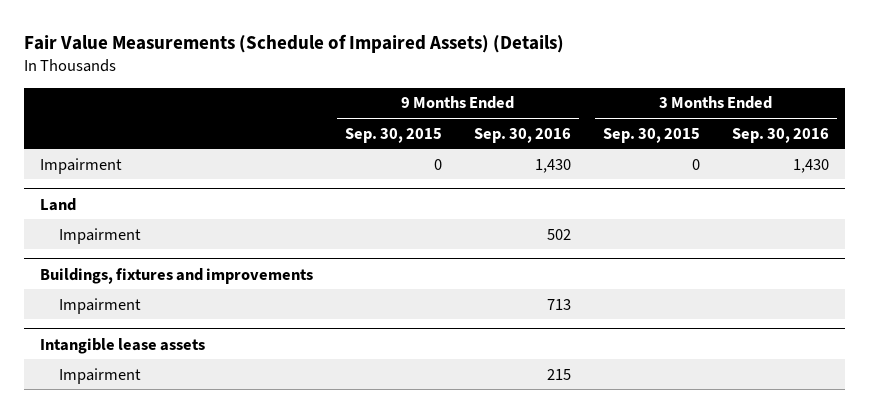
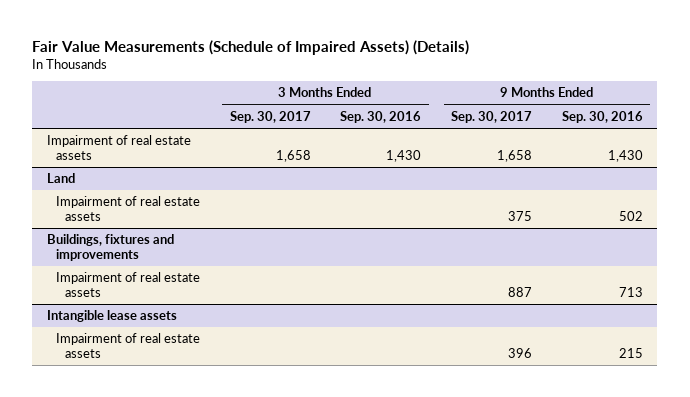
- | 9 Months Ended Sep. 30, 2015 | 9 Months Ended Sep. 30, 2016 | 3 Months Ended Sep. 30, 2015 | 3 Months Ended Sep. 30, 2016
+ | 3 Months Ended Sep. 30, 2017 | 3 Months Ended Sep. 30, 2016 | 9 Months Ended Sep. 30, 2017 | 9 Months Ended Sep. 30, 2016
- Impairment | 0 | 1,430 | 0 | 1,430
+ Impairment of real estate assets | 1,658 | 1,430 | 1,658 | 1,430
@ Land
- Impairment | | 502 | |
+ Impairment of real estate assets | | | 375 | 502
@ Buildings, fixtures and improvements
- Impairment | | 713 | |
+ Impairment of real estate assets | | | 887 | 713
@ Intangible lease assets
- Impairment | | 215 | |
+ Impairment of real estate assets | | | 396 | 215

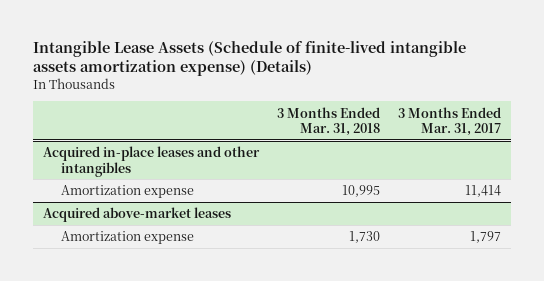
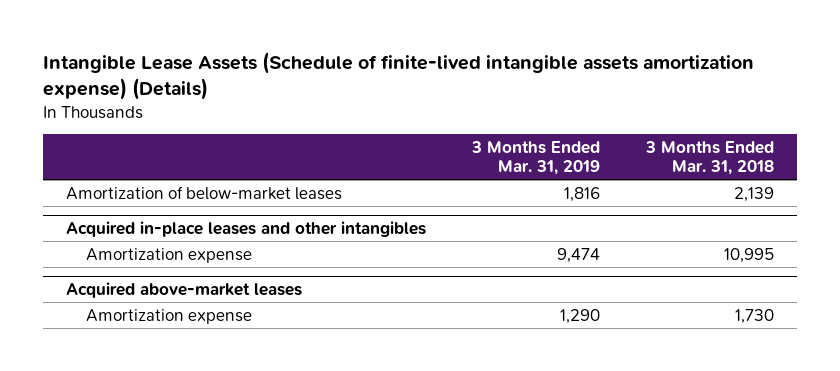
- | 3 Months Ended Mar. 31, 2018 | 3 Months Ended Mar. 31, 2017
+ | 3 Months Ended Mar. 31, 2019 | 3 Months Ended Mar. 31, 2018
+ Amortization of below-market leases | 1,816 | 2,139

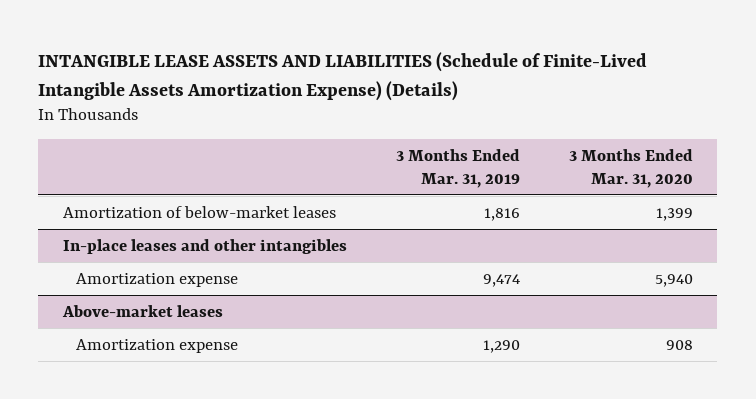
- Intangible Lease Assets (Schedule of finite-lived intangible assets amortization expense) (Details)
+ INTANGIBLE LEASE ASSETS AND LIABILITIES (Schedule of Finite-Lived Intangible Assets Amortization Expense) (Details)
- | 3 Months Ended Mar. 31, 2019 | 3 Months Ended Mar. 31, 2018
+ | 3 Months Ended Mar. 31, 2019 | 3 Months Ended Mar. 31, 2020
- Acquired in-place leases and other intangibles
+ In-place leases and other intangibles
- Acquired above-market leases
+ Above-market leases

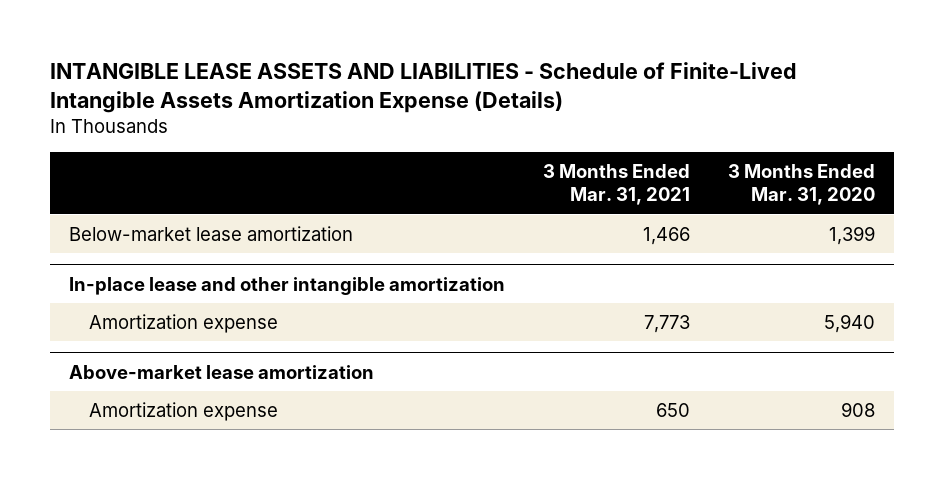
- INTANGIBLE LEASE ASSETS AND LIABILITIES (Schedule of Finite-Lived Intangible Assets Amortization Expense) (Details)
+ INTANGIBLE LEASE ASSETS AND LIABILITIES - Schedule of Finite-Lived Intangible Assets Amortization Expense (Details)
- | 3 Months Ended Mar. 31, 2019 | 3 Months Ended Mar. 31, 2020
+ | 3 Months Ended Mar. 31, 2021 | 3 Months Ended Mar. 31, 2020
- Amortization of below-market leases | 1,816 | 1,399
- In-place leases and other intangibles
+ Below-market lease amortization | 1,466 | 1,399
+ In-place lease and other intangible amortization
- Above-market leases
+ Above-market lease amortization

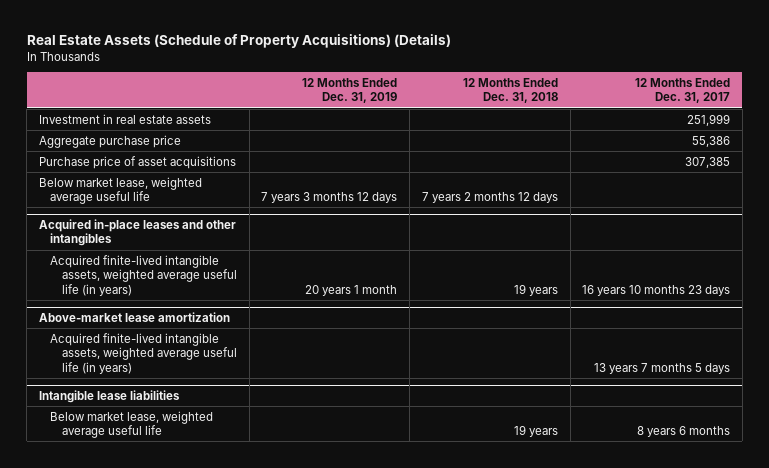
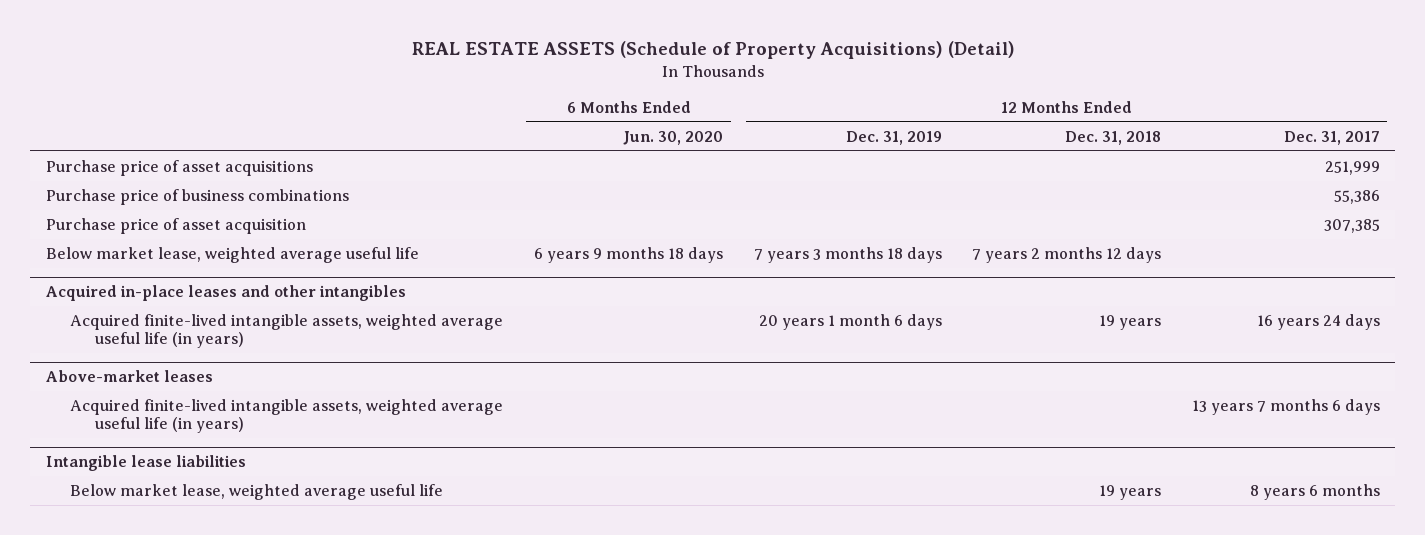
- Real Estate Assets (Schedule of Property Acquisitions) (Details)
+ REAL ESTATE ASSETS (Schedule of Property Acquisitions) (Detail)
- | 12 Months Ended Dec. 31, 2019 | 12 Months Ended Dec. 31, 2018 | 12 Months Ended Dec. 31, 2017
+ | 6 Months Ended Jun. 30, 2020 | 12 Months Ended Dec. 31, 2019 | 12 Months Ended Dec. 31, 2018 | 12 Months Ended Dec. 31, 2017
- Investment in real estate assets | | | 251,999
- Aggregate purchase price | | | 55,386
- Purchase price of asset acquisitions | | | 307,385
- Below market lease, weighted average useful life | 7 years 3 months 12 days | 7 years 2 months 12 days |
+ Purchase price of asset acquisitions | | | | 251,999
+ Purchase price of business combinations | | | | 55,386
+ Purchase price of asset acquisition | | | | 307,385
+ Below market lease, weighted average useful life | 6 years 9 months 18 days | 7 years 3 months 18 days | 7 years 2 months 12 days |
@ Acquired in-place leases and other intangibles
- Acquired finite-lived intangible assets, weighted average useful life (in years) | 20 years 1 month | 19 years | 16 years 10 months 23 days
- Above-market lease amortization
- Acquired finite-lived intangible assets, weighted average useful life (in years) | | | 13 years 7 months 5 days
@ Acquired in-place leases and other intangibles
+ Acquired finite-lived intangible assets, weighted average useful life (in years) | | 20 years 1 month 6 days | 19 years | 16 years 24 days
+ Above-market leases
+ Acquired finite-lived intangible assets, weighted average useful life (in years) | | | | 13 years 7 months 6 days

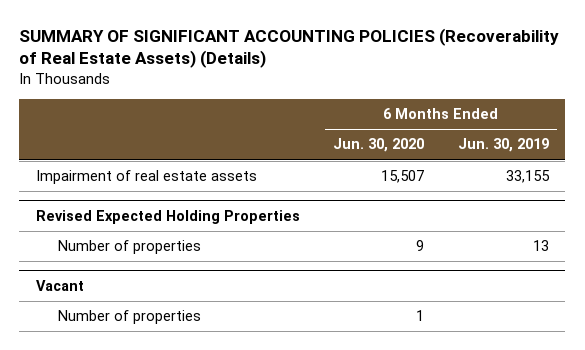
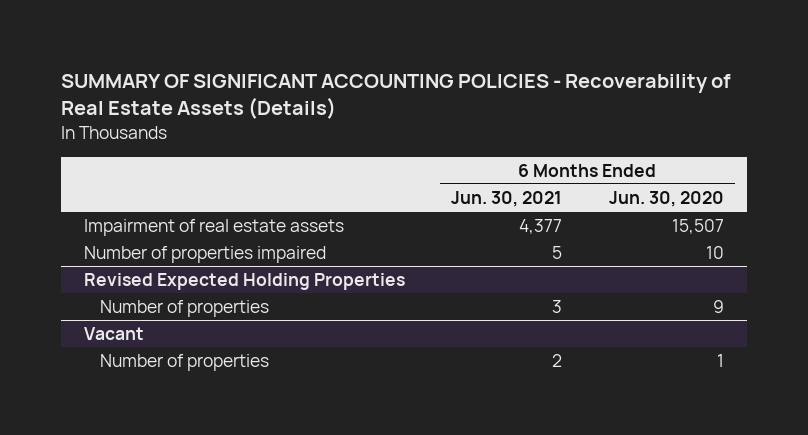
- SUMMARY OF SIGNIFICANT ACCOUNTING POLICIES (Recoverability of Real Estate Assets) (Details)
+ SUMMARY OF SIGNIFICANT ACCOUNTING POLICIES - Recoverability of Real Estate Assets (Details)
- | 6 Months Ended Jun. 30, 2020 | 6 Months Ended Jun. 30, 2019
+ | 6 Months Ended Jun. 30, 2021 | 6 Months Ended Jun. 30, 2020
+ Number of properties impaired | 5 | 10

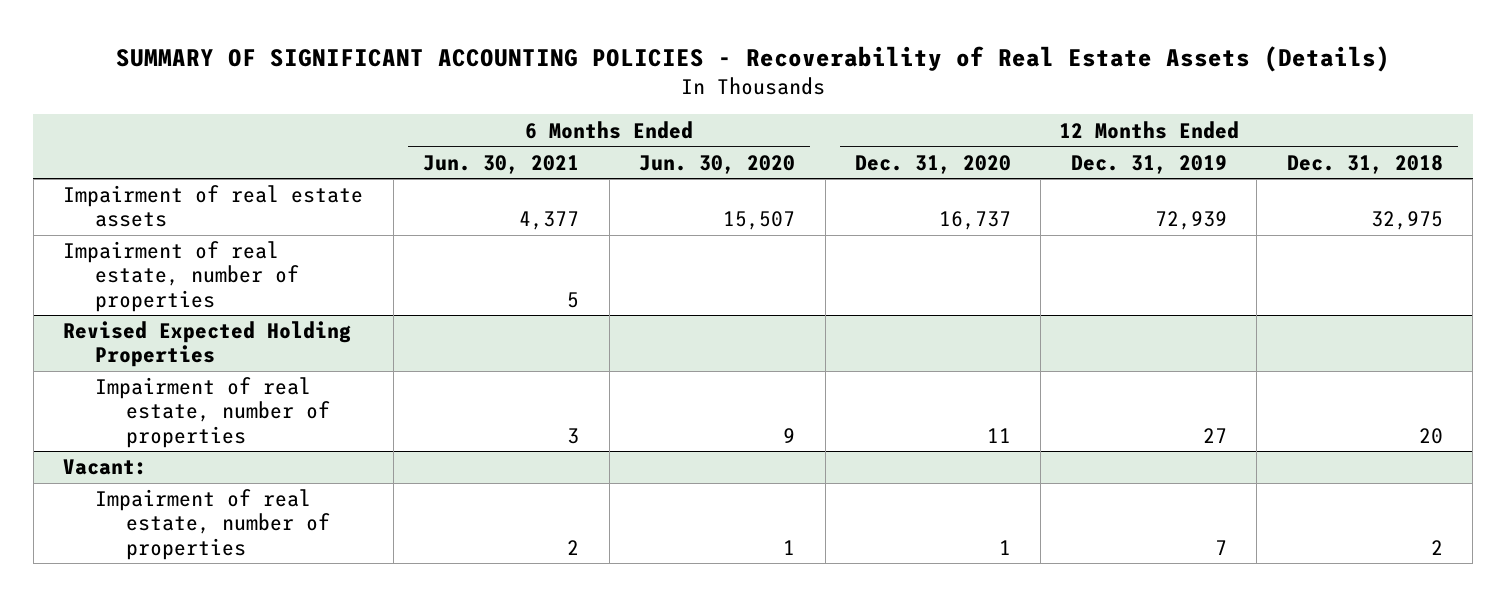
- | 6 Months Ended Jun. 30, 2021 | 6 Months Ended Jun. 30, 2020
+ | 6 Months Ended Jun. 30, 2021 | 6 Months Ended Jun. 30, 2020 | 12 Months Ended Dec. 31, 2020 | 12 Months Ended Dec. 31, 2019 | 12 Months Ended Dec. 31, 2018
- Number of properties impaired | 5 | 10
+ Impairment of real estate, number of properties | 5 | | | |
@ Revised Expected Holding Properties
- Number of properties | 3 | 9
- Vacant
- Number of properties | 2 | 1
@ Revised Expected Holding Properties
+ Impairment of real estate, number of properties | 3 | 9 | 11 | 27 | 20
+ Vacant:
+ Impairment of real estate, number of properties | 2 | 1 | 1 | 7 | 2

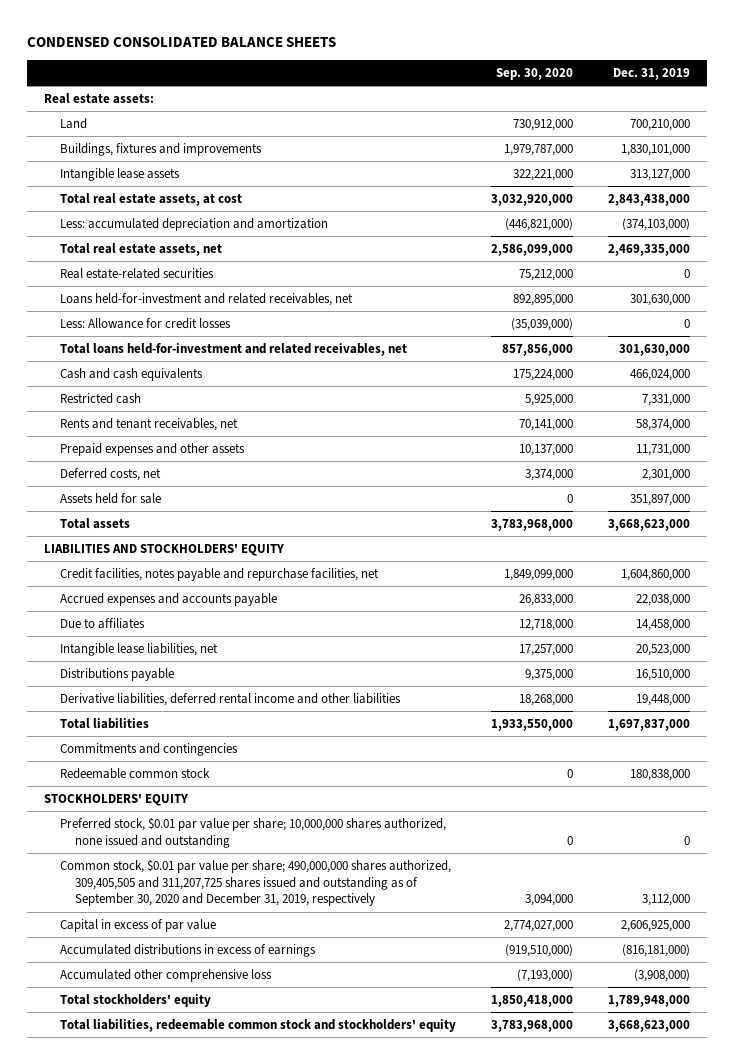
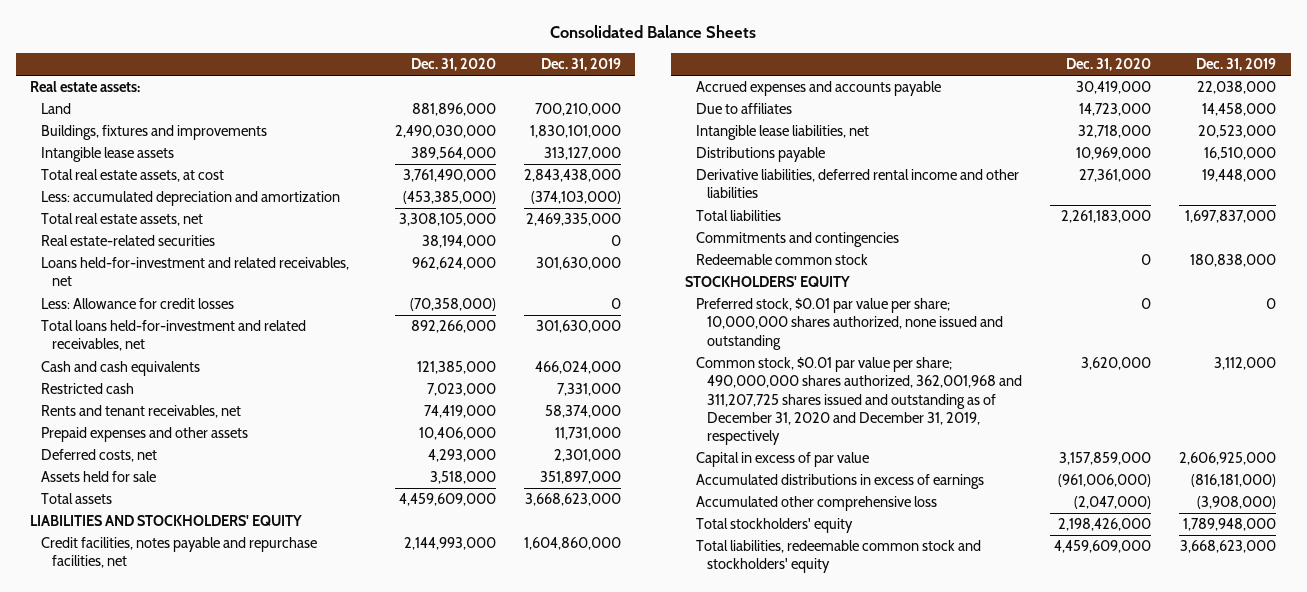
- CONDENSED CONSOLIDATED BALANCE SHEETS
+ Consolidated Balance Sheets
- | Sep. 30, 2020 | Dec. 31, 2019
+ | Dec. 31, 2020 | Dec. 31, 2019
- Common stock, $0.01 par value per share; 490,000,000 shares authorized, 309,405,505 and 311,207,725 shares issued and outstanding as of September 30, 2020 and December 31, 2019, respectively | 3,094,000 | 3,112,000
+ Common stock, $0.01 par value per share; 490,000,000 shares authorized, 362,001,968 and 311,207,725 shares issued and outstanding as of December 31, 2020 and December 31, 2019, respectively | 3,620,000 | 3,112,000

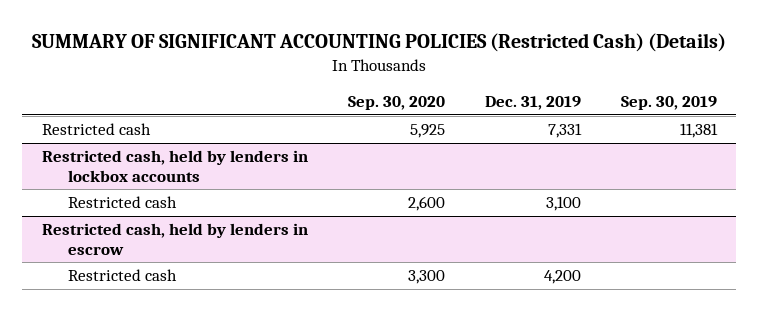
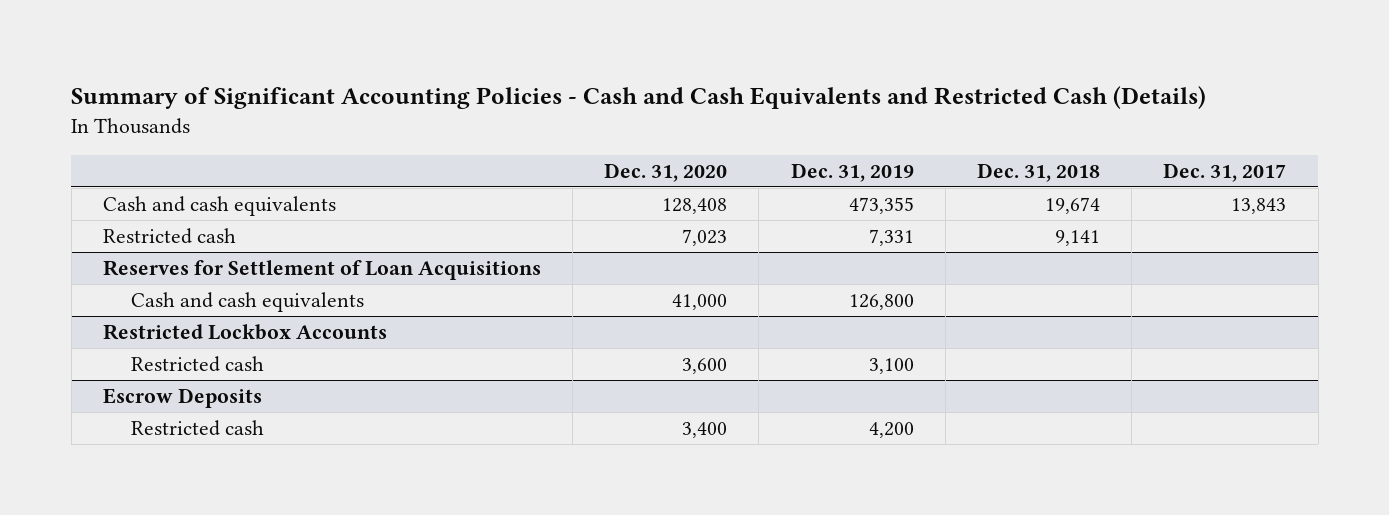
- SUMMARY OF SIGNIFICANT ACCOUNTING POLICIES (Restricted Cash) (Details)
+ Summary of Significant Accounting Policies - Cash and Cash Equivalents and Restricted Cash (Details)
- | Sep. 30, 2020 | Dec. 31, 2019 | Sep. 30, 2019
+ | Dec. 31, 2020 | Dec. 31, 2019 | Dec. 31, 2018 | Dec. 31, 2017
+ Cash and cash equivalents | 128,408 | 473,355 | 19,674 | 13,843
- Restricted cash, held by lenders in lockbox accounts
+ Reserves for Settlement of Loan Acquisitions
+ Cash and cash equivalents | 41,000 | 126,800 | |
+ Restricted Lockbox Accounts
- Restricted cash, held by lenders in escrow
+ Escrow Deposits

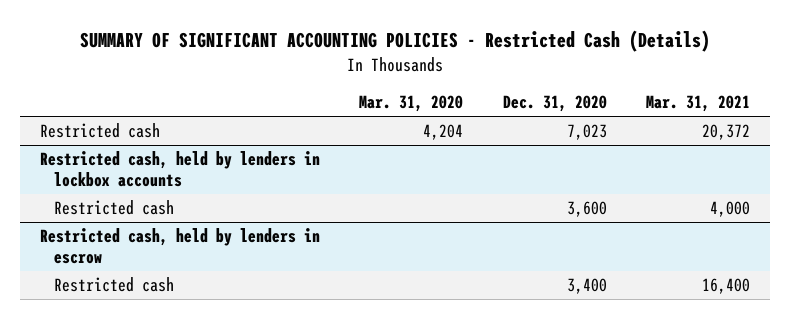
- Summary of Significant Accounting Policies - Cash and Cash Equivalents and Restricted Cash (Details)
+ SUMMARY OF SIGNIFICANT ACCOUNTING POLICIES - Restricted Cash (Details)
- | Dec. 31, 2020 | Dec. 31, 2019 | Dec. 31, 2018 | Dec. 31, 2017
+ | Mar. 31, 2020 | Dec. 31, 2020 | Mar. 31, 2021
- Cash and cash equivalents | 128,408 | 473,355 | 19,674 | 13,843
- Reserves for Settlement of Loan Acquisitions
- Cash and cash equivalents | 41,000 | 126,800 | |
- Restricted Lockbox Accounts
+ Restricted cash, held by lenders in lockbox accounts
- Escrow Deposits
+ Restricted cash, held by lenders in escrow

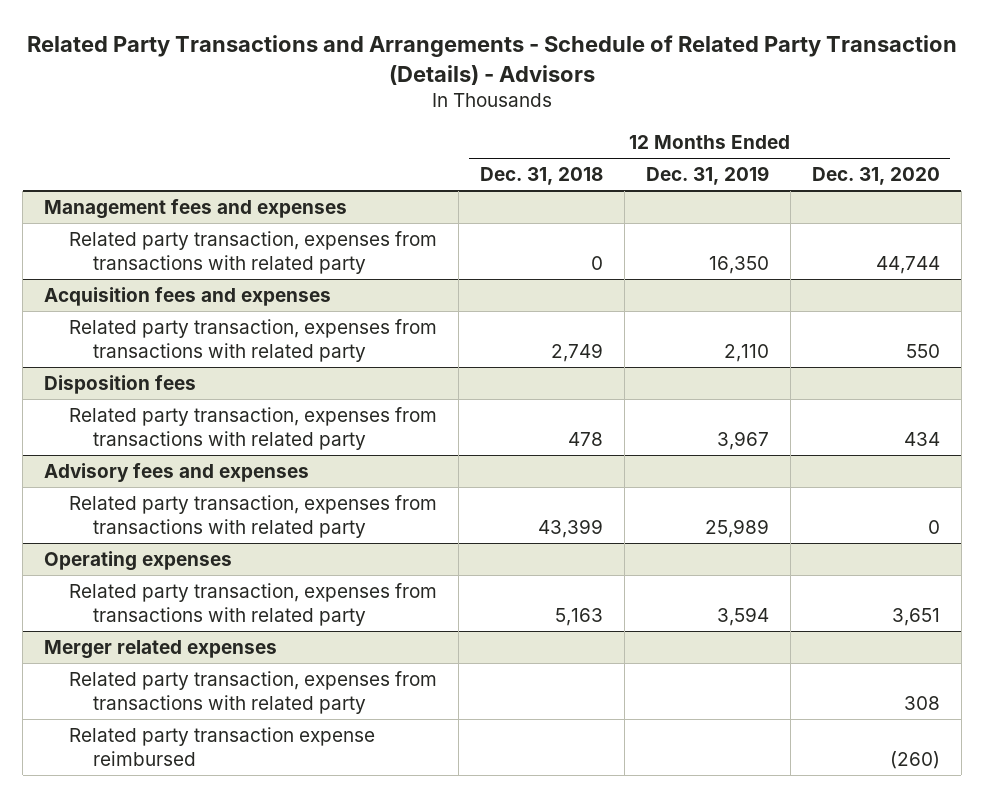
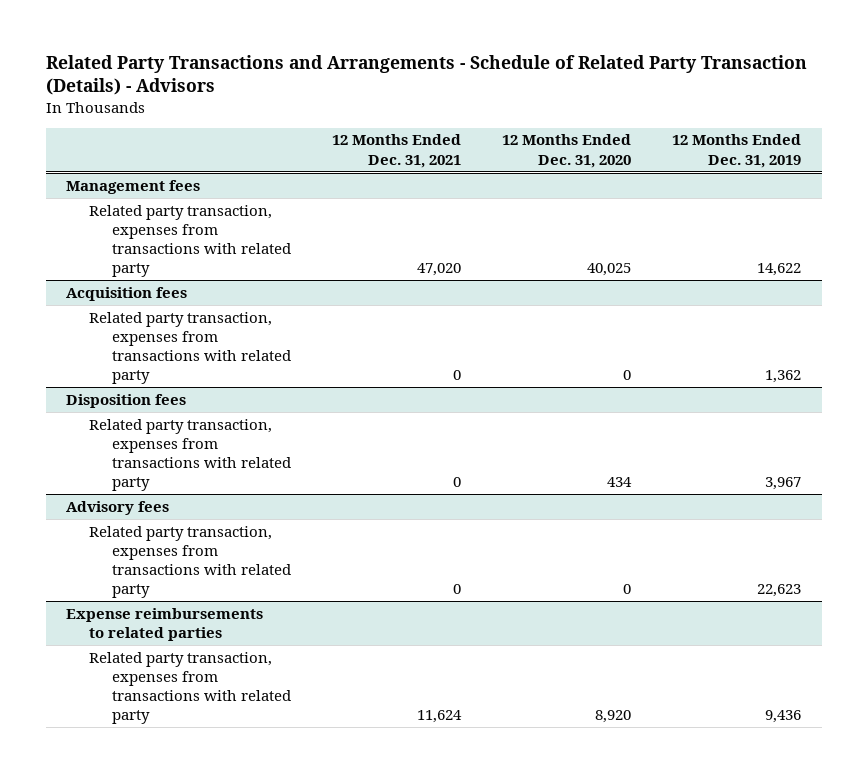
- | 12 Months Ended Dec. 31, 2018 | 12 Months Ended Dec. 31, 2019 | 12 Months Ended Dec. 31, 2020
+ | 12 Months Ended Dec. 31, 2021 | 12 Months Ended Dec. 31, 2020 | 12 Months Ended Dec. 31, 2019
- Management fees and expenses
- Related party transaction, expenses from transactions with related party | 0 | 16,350 | 44,744
- Acquisition fees and expenses
- Related party transaction, expenses from transactions with related party | 2,749 | 2,110 | 550
+ Management fees
+ Related party transaction, expenses from transactions with related party | 47,020 | 40,025 | 14,622
+ Acquisition fees
+ Related party transaction, expenses from transactions with related party | 0 | 0 | 1,362
- Advisory fees and expenses
- Related party transaction, expenses from transactions with related party | 43,399 | 25,989 | 0
- Operating expenses
- Related party transaction, expenses from transactions with related party | 5,163 | 3,594 | 3,651
- Merger related expenses
- Related party transaction, expenses from transactions with related party | | | 308
- Related party transaction expense reimbursed | | | (260)
+ Advisory fees
+ Related party transaction, expenses from transactions with related party | 0 | 0 | 22,623
+ Expense reimbursements to related parties
+ Related party transaction, expenses from transactions with related party | 11,624 | 8,920 | 9,436

